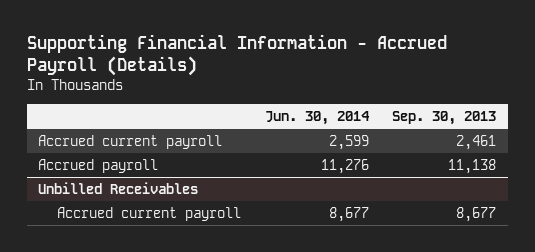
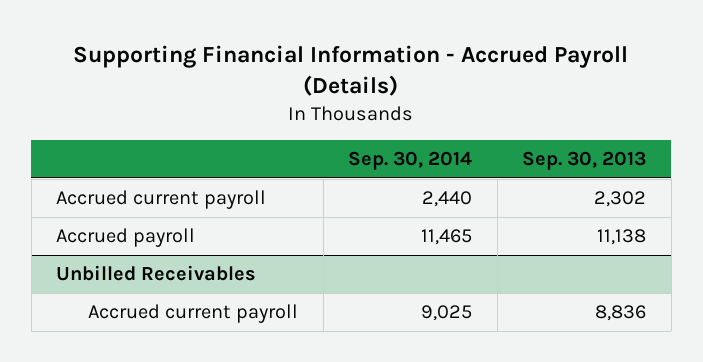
- | Jun. 30, 2014 | Sep. 30, 2013
+ | Sep. 30, 2014 | Sep. 30, 2013
- Accrued current payroll | 2,599 | 2,461
+ Accrued current payroll | 2,440 | 2,302
@ Unbilled Receivables
- Accrued current payroll | 8,677 | 8,677
+ Accrued current payroll | 9,025 | 8,836

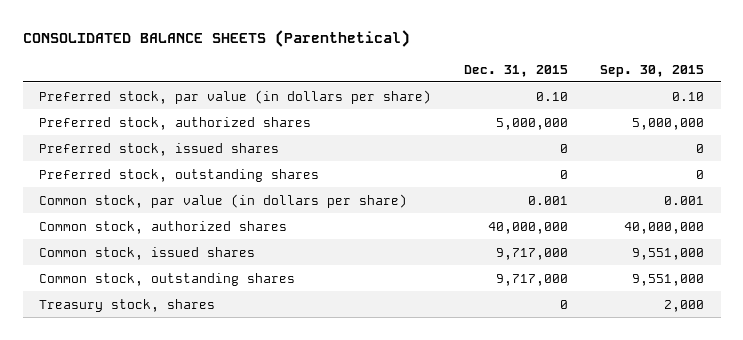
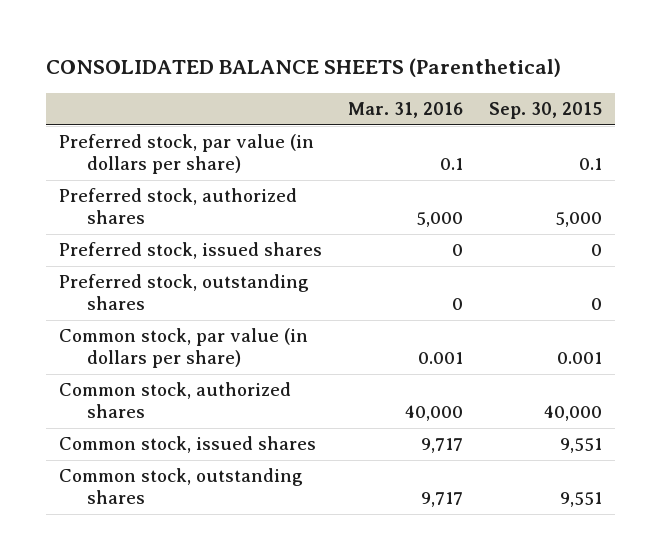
- | Dec. 31, 2015 | Sep. 30, 2015
+ | Mar. 31, 2016 | Sep. 30, 2015
- Preferred stock, par value (in dollars per share) | 0.10 | 0.10
- Preferred stock, authorized shares | 5,000,000 | 5,000,000
+ Preferred stock, par value (in dollars per share) | 0.1 | 0.1
+ Preferred stock, authorized shares | 5,000 | 5,000
- Common stock, authorized shares | 40,000,000 | 40,000,000
- Common stock, issued shares | 9,717,000 | 9,551,000
- Common stock, outstanding shares | 9,717,000 | 9,551,000
- Treasury stock, shares | 0 | 2,000
+ Common stock, authorized shares | 40,000 | 40,000
+ Common stock, issued shares | 9,717 | 9,551
+ Common stock, outstanding shares | 9,717 | 9,551

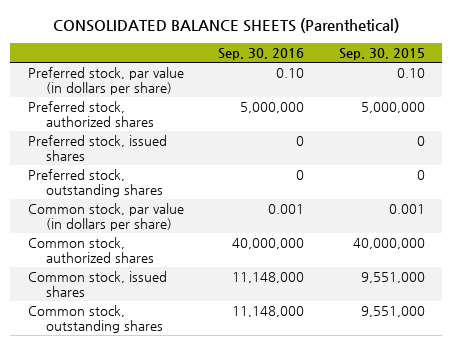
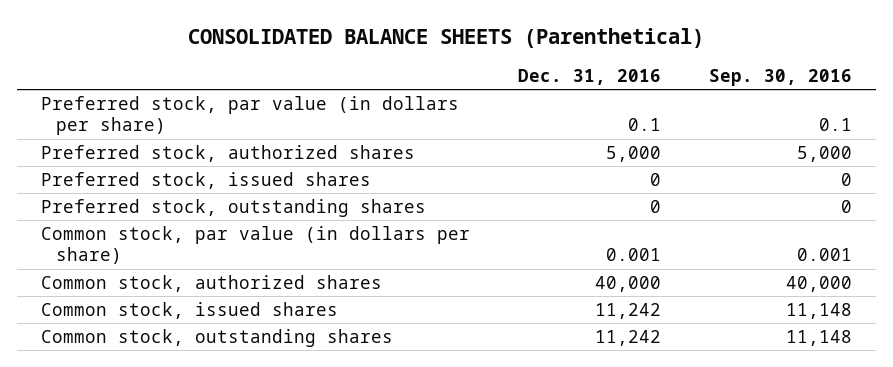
- | Sep. 30, 2016 | Sep. 30, 2015
+ | Dec. 31, 2016 | Sep. 30, 2016
- Preferred stock, par value (in dollars per share) | 0.10 | 0.10
- Preferred stock, authorized shares | 5,000,000 | 5,000,000
+ Preferred stock, par value (in dollars per share) | 0.1 | 0.1
+ Preferred stock, authorized shares | 5,000 | 5,000
- Common stock, authorized shares | 40,000,000 | 40,000,000
- Common stock, issued shares | 11,148,000 | 9,551,000
- Common stock, outstanding shares | 11,148,000 | 9,551,000
+ Common stock, authorized shares | 40,000 | 40,000
+ Common stock, issued shares | 11,242 | 11,148
+ Common stock, outstanding shares | 11,242 | 11,148

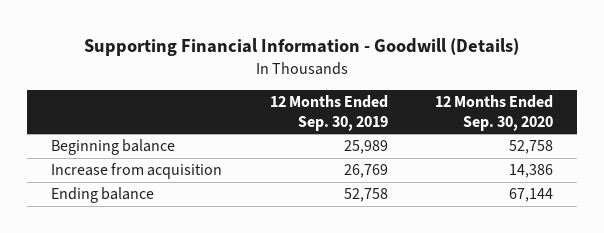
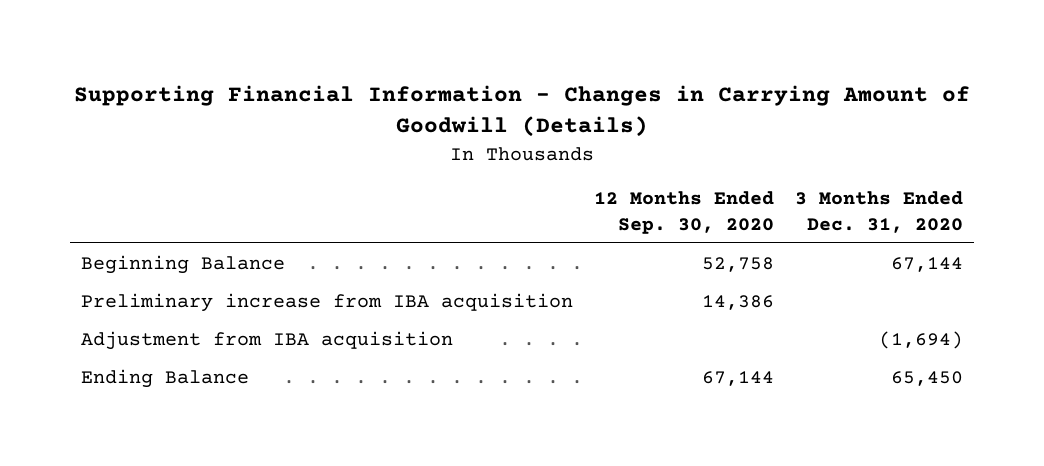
- Supporting Financial Information - Goodwill (Details)
+ Supporting Financial Information - Changes in Carrying Amount of Goodwill (Details)
- | 12 Months Ended Sep. 30, 2019 | 12 Months Ended Sep. 30, 2020
+ | 12 Months Ended Sep. 30, 2020 | 3 Months Ended Dec. 31, 2020
- Beginning balance | 25,989 | 52,758
- Increase from acquisition | 26,769 | 14,386
- Ending balance | 52,758 | 67,144
+ Beginning Balance | 52,758 | 67,144
+ Preliminary increase from IBA acquisition | 14,386 |
+ Adjustment from IBA acquisition | | (1,694)
+ Ending Balance | 67,144 | 65,450

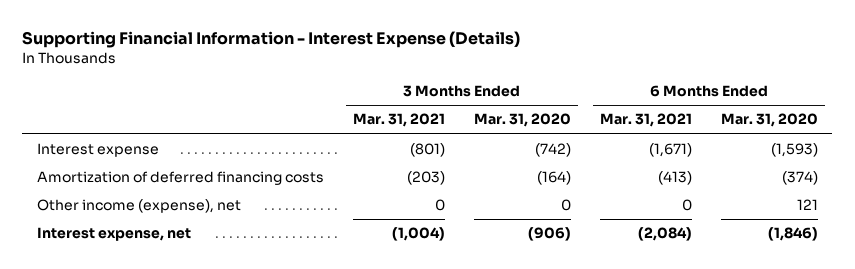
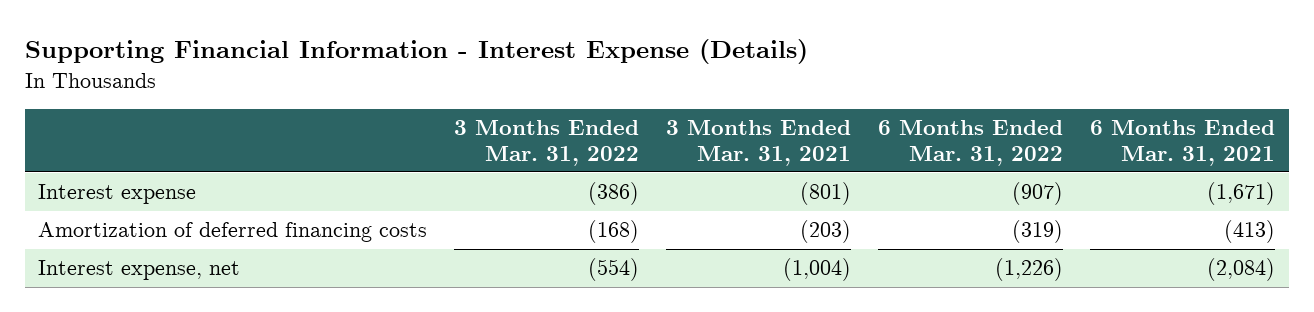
- | 3 Months Ended Mar. 31, 2021 | 3 Months Ended Mar. 31, 2020 | 6 Months Ended Mar. 31, 2021 | 6 Months Ended Mar. 31, 2020
+ | 3 Months Ended Mar. 31, 2022 | 3 Months Ended Mar. 31, 2021 | 6 Months Ended Mar. 31, 2022 | 6 Months Ended Mar. 31, 2021
- Other income (expense), net | 0 | 0 | 0 | 121

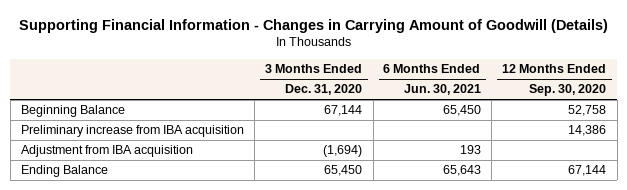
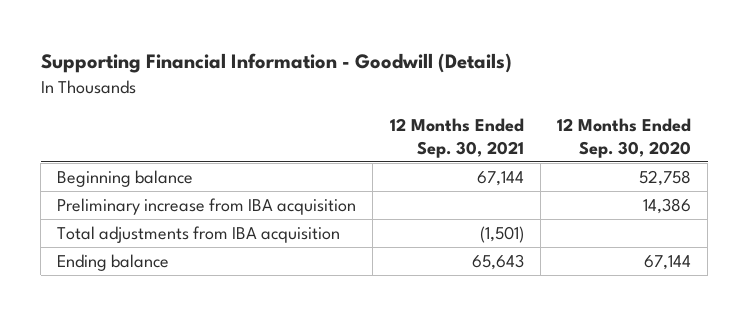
- Supporting Financial Information - Changes in Carrying Amount of Goodwill (Details)
+ Supporting Financial Information - Goodwill (Details)
- | 3 Months Ended Dec. 31, 2020 | 6 Months Ended Jun. 30, 2021 | 12 Months Ended Sep. 30, 2020
+ | 12 Months Ended Sep. 30, 2021 | 12 Months Ended Sep. 30, 2020
- Beginning Balance | 67,144 | 65,450 | 52,758
+ Beginning balance | 67,144 | 52,758
- Adjustment from IBA acquisition | (1,694) | 193 |
- Ending Balance | 65,450 | 65,643 | 67,144
+ Total adjustments from IBA acquisition | (1,501) |
+ Ending balance | 65,643 | 67,144

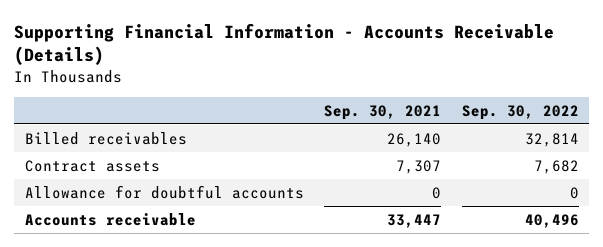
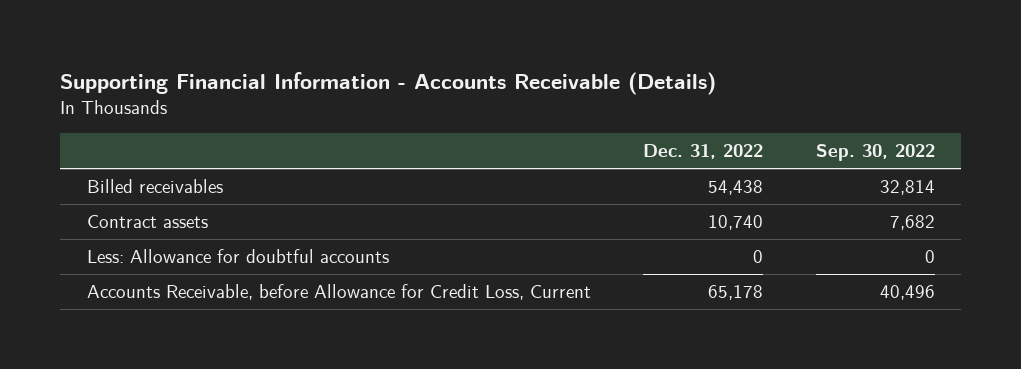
- | Sep. 30, 2021 | Sep. 30, 2022
+ | Dec. 31, 2022 | Sep. 30, 2022
- Allowance for doubtful accounts | 0 | 0
- Accounts receivable | 33,447 | 40,496
+ Less: Allowance for doubtful accounts | 0 | 0
+ Accounts Receivable, before Allowance for Credit Loss, Current | 65,178 | 40,496

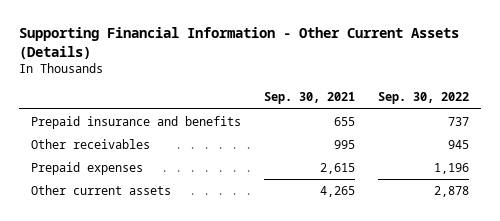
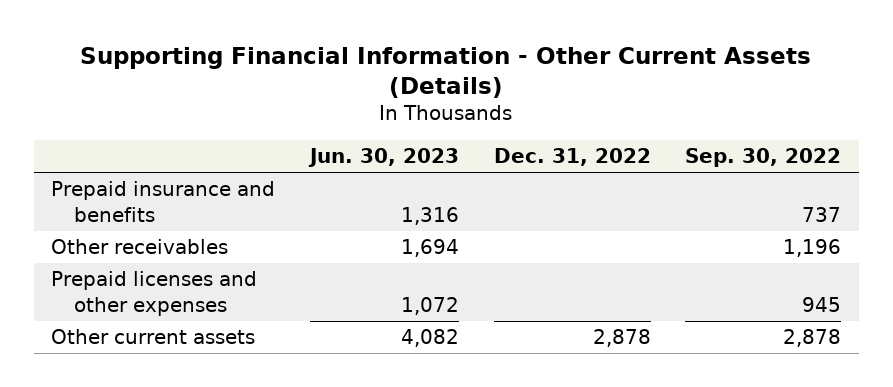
- | Sep. 30, 2021 | Sep. 30, 2022
+ | Jun. 30, 2023 | Dec. 31, 2022 | Sep. 30, 2022
- Other receivables | 995 | 945
- Prepaid expenses | 2,615 | 1,196
+ Other receivables | 1,694 | | 1,196
+ Prepaid licenses and other expenses | 1,072 | | 945

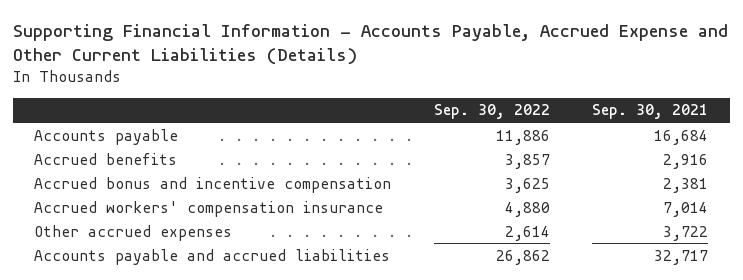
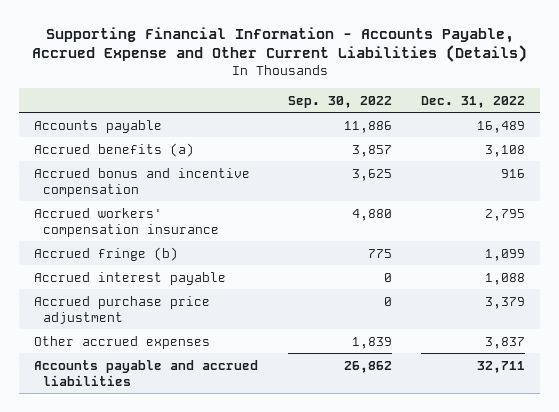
- | Sep. 30, 2022 | Sep. 30, 2021
+ | Sep. 30, 2022 | Dec. 31, 2022
- Accrued benefits | 3,857 | 2,916
+ Accrued benefits (a) | 3,857 | 3,108
- Other accrued expenses | 2,614 | 3,722
+ Accrued fringe (b) | 775 | 1,099
+ Accrued interest payable | 0 | 1,088
+ Accrued purchase price adjustment | 0 | 3,379
+ Other accrued expenses | 1,839 | 3,837

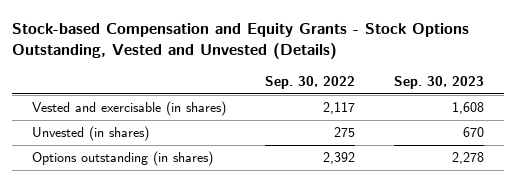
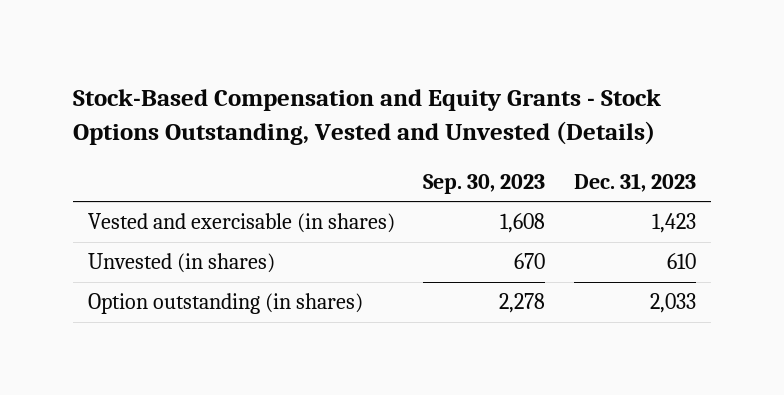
- Stock-based Compensation and Equity Grants - Stock Options Outstanding, Vested and Unvested (Details)
+ Stock-Based Compensation and Equity Grants - Stock Options Outstanding, Vested and Unvested (Details)
- | Sep. 30, 2022 | Sep. 30, 2023
+ | Sep. 30, 2023 | Dec. 31, 2023
- Options outstanding (in shares) | 2,392 | 2,278
+ Option outstanding (in shares) | 2,278 | 2,033

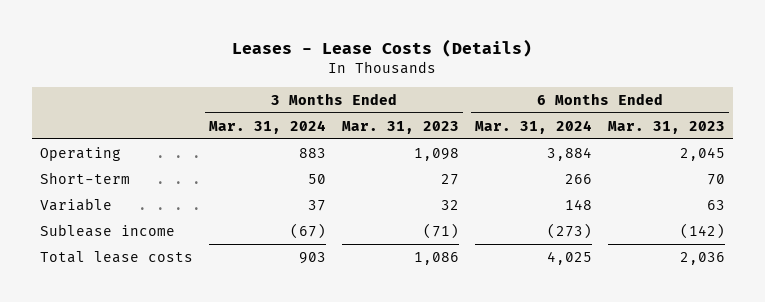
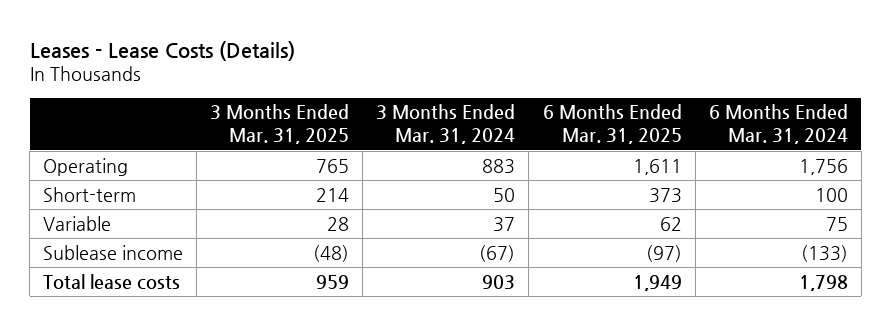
- | 3 Months Ended Mar. 31, 2024 | 3 Months Ended Mar. 31, 2023 | 6 Months Ended Mar. 31, 2024 | 6 Months Ended Mar. 31, 2023
+ | 3 Months Ended Mar. 31, 2025 | 3 Months Ended Mar. 31, 2024 | 6 Months Ended Mar. 31, 2025 | 6 Months Ended Mar. 31, 2024
- Operating | 883 | 1,098 | 3,884 | 2,045
- Short-term | 50 | 27 | 266 | 70
- Variable | 37 | 32 | 148 | 63
- Sublease income | (67) | (71) | (273) | (142)
- Total lease costs | 903 | 1,086 | 4,025 | 2,036
+ Operating | 765 | 883 | 1,611 | 1,756
+ Short-term | 214 | 50 | 373 | 100
+ Variable | 28 | 37 | 62 | 75
+ Sublease income | (48) | (67) | (97) | (133)
+ Total lease costs | 959 | 903 | 1,949 | 1,798

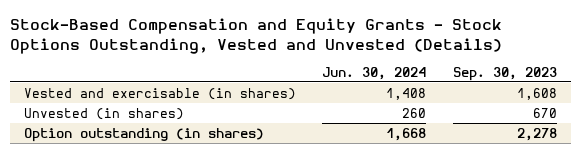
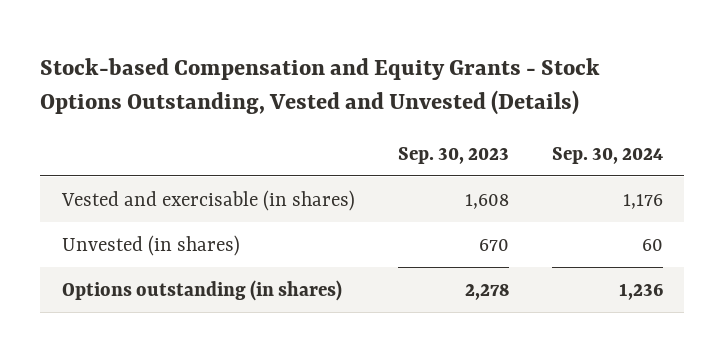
- Stock-Based Compensation and Equity Grants - Stock Options Outstanding, Vested and Unvested (Details)
+ Stock-based Compensation and Equity Grants - Stock Options Outstanding, Vested and Unvested (Details)
- | Jun. 30, 2024 | Sep. 30, 2023
+ | Sep. 30, 2023 | Sep. 30, 2024
- Option outstanding (in shares) | 1,668 | 2,278
+ Options outstanding (in shares) | 2,278 | 1,236

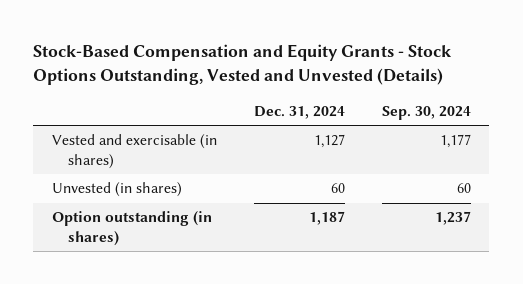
- Stock-based Compensation and Equity Grants - Stock Options Outstanding, Vested and Unvested (Details)
+ Stock-Based Compensation and Equity Grants - Stock Options Outstanding, Vested and Unvested (Details)
- | Sep. 30, 2023 | Sep. 30, 2024
+ | Dec. 31, 2024 | Sep. 30, 2024
- Vested and exercisable (in shares) | 1,608 | 1,176
+ Vested and exercisable (in shares) | 1,127 | 1,177
- Options outstanding (in shares) | 2,278 | 1,236
+ Option outstanding (in shares) | 1,187 | 1,237

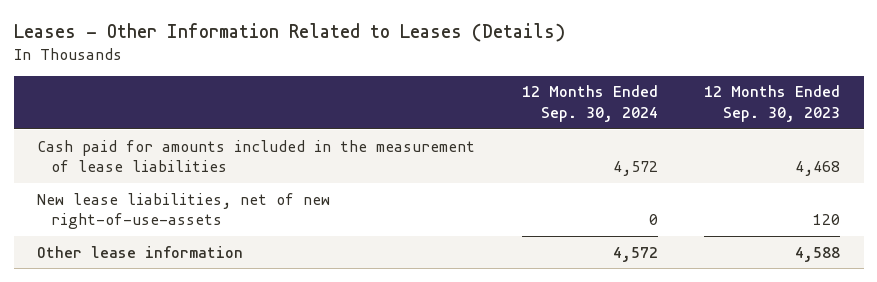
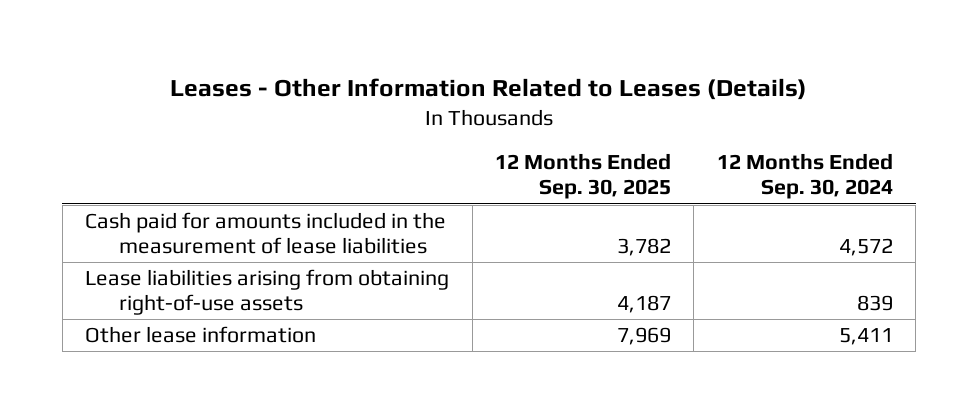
- | 12 Months Ended Sep. 30, 2024 | 12 Months Ended Sep. 30, 2023
+ | 12 Months Ended Sep. 30, 2025 | 12 Months Ended Sep. 30, 2024
- New lease liabilities, net of new right-of-use-assets | 0 | 120
- Other lease information | 4,572 | 4,588
+ Lease liabilities arising from obtaining right-of-use assets | 4,187 | 839
+ Other lease information | 7,969 | 5,411

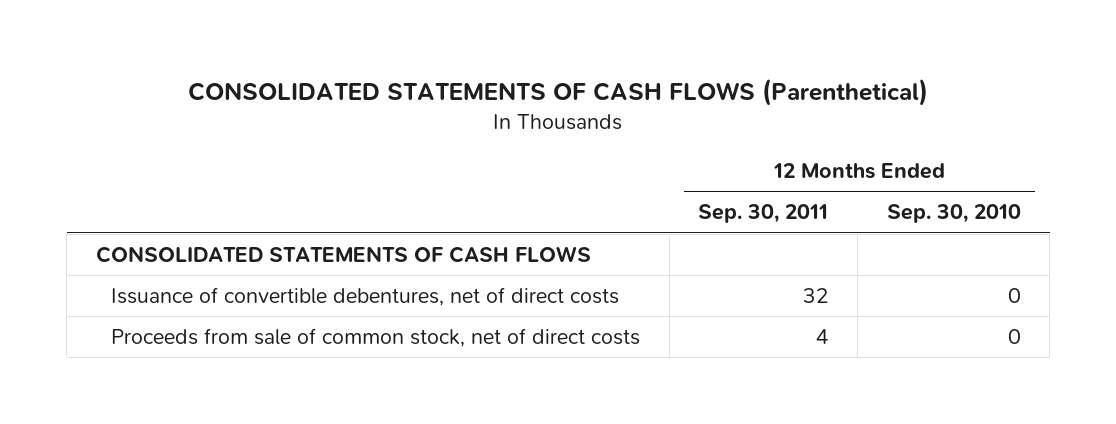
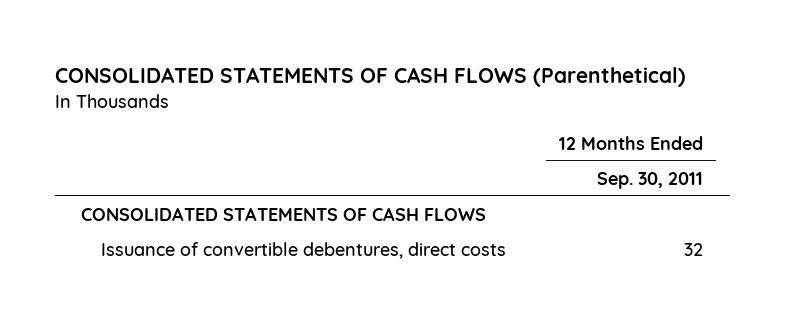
- | 12 Months Ended Sep. 30, 2011 | 12 Months Ended Sep. 30, 2010
+ | 12 Months Ended Sep. 30, 2011
- Issuance of convertible debentures, net of direct costs | 32 | 0
- Proceeds from sale of common stock, net of direct costs | 4 | 0
+ Issuance of convertible debentures, direct costs | 32

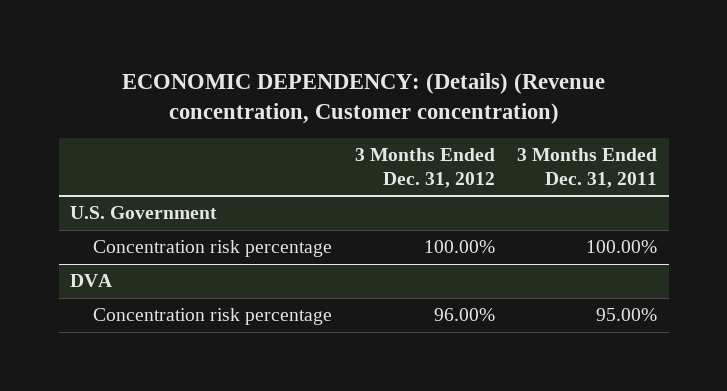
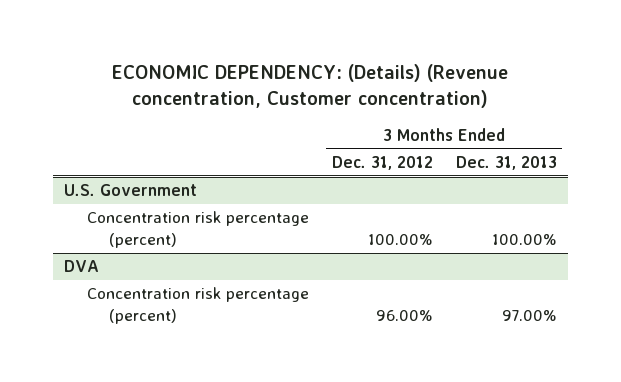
- | 3 Months Ended Dec. 31, 2012 | 3 Months Ended Dec. 31, 2011
+ | 3 Months Ended Dec. 31, 2012 | 3 Months Ended Dec. 31, 2013
@ U.S. Government
- Concentration risk percentage | 100.00% | 100.00%
+ Concentration risk percentage (percent) | 100.00% | 100.00%
@ DVA
- Concentration risk percentage | 96.00% | 95.00%
+ Concentration risk percentage (percent) | 96.00% | 97.00%

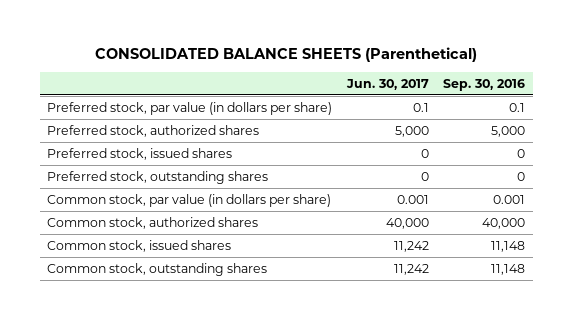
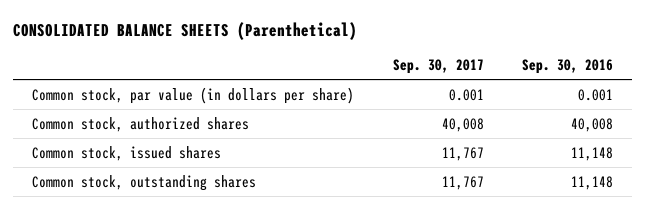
- | Jun. 30, 2017 | Sep. 30, 2016
+ | Sep. 30, 2017 | Sep. 30, 2016
- Preferred stock, par value (in dollars per share) | 0.1 | 0.1
- Preferred stock, authorized shares | 5,000 | 5,000
- Preferred stock, issued shares | 0 | 0
- Preferred stock, outstanding shares | 0 | 0
- Common stock, authorized shares | 40,000 | 40,000
+ Common stock, authorized shares | 40,008 | 40,008

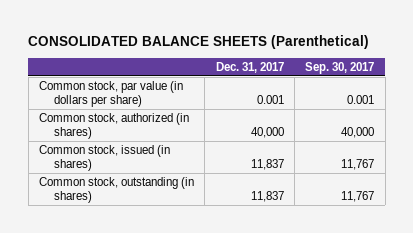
- | Sep. 30, 2017 | Sep. 30, 2016
+ | Dec. 31, 2017 | Sep. 30, 2017
- Common stock, authorized shares | 40,008 | 40,008
- Common stock, issued shares | 11,767 | 11,148
- Common stock, outstanding shares | 11,767 | 11,148
+ Common stock, authorized (in shares) | 40,000 | 40,000
+ Common stock, issued (in shares) | 11,837 | 11,767
+ Common stock, outstanding (in shares) | 11,837 | 11,767

